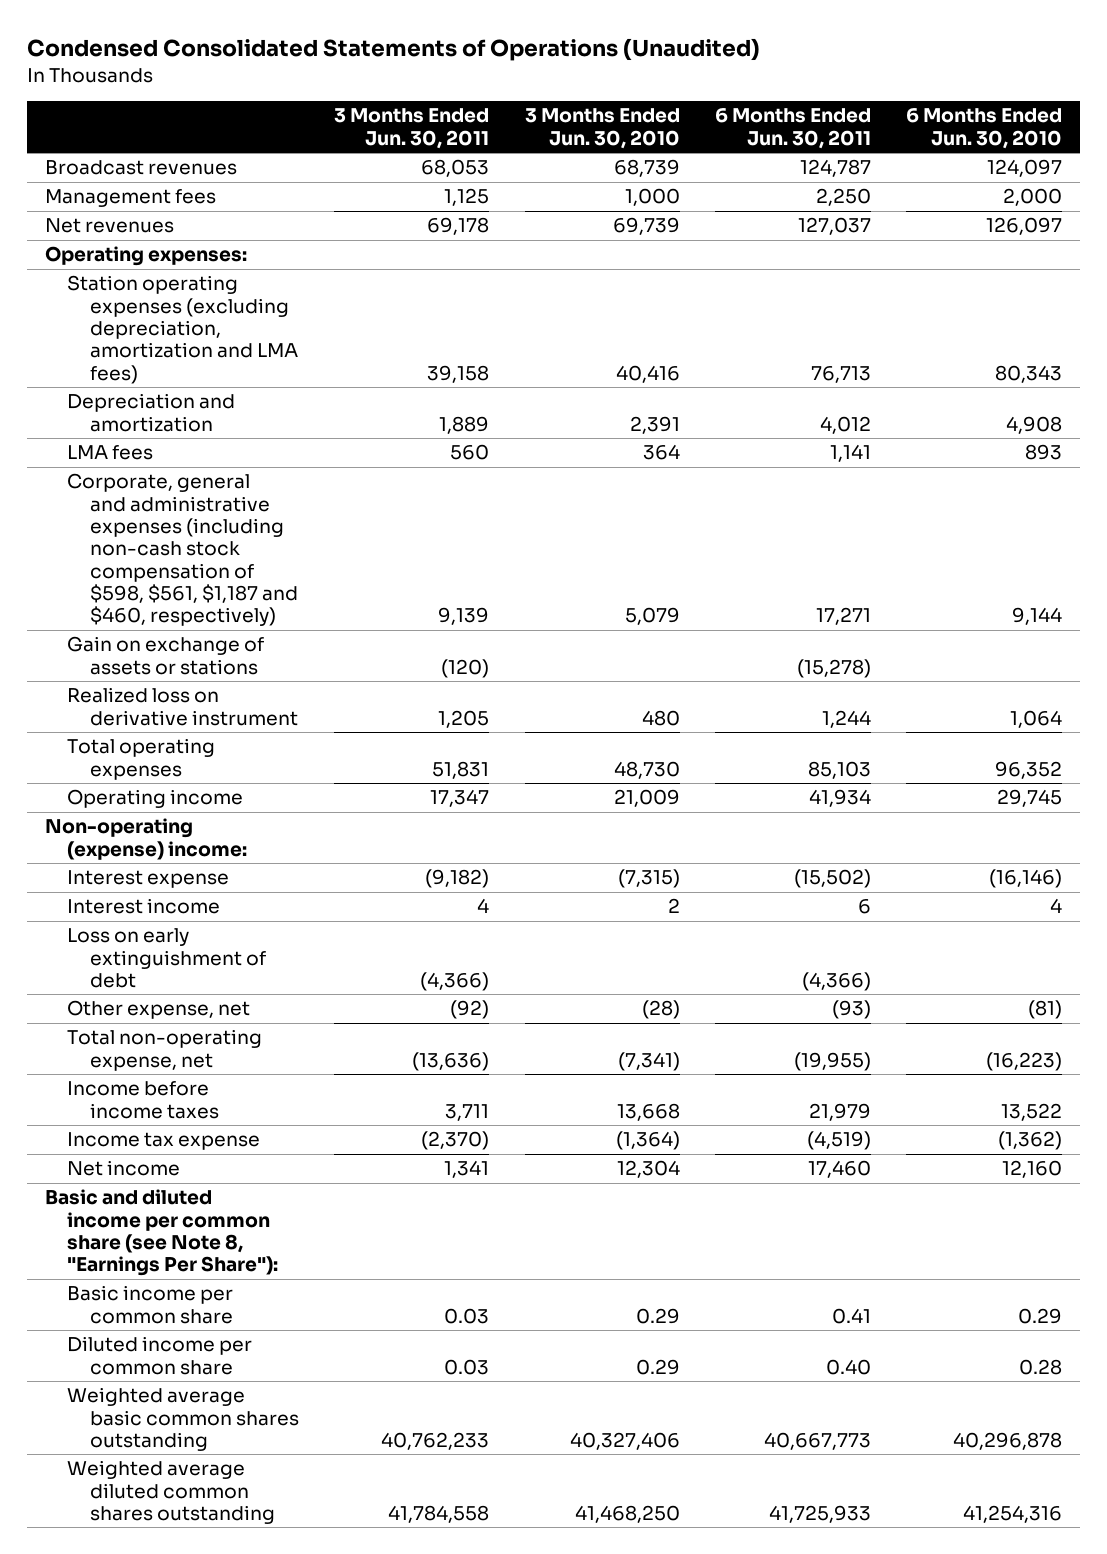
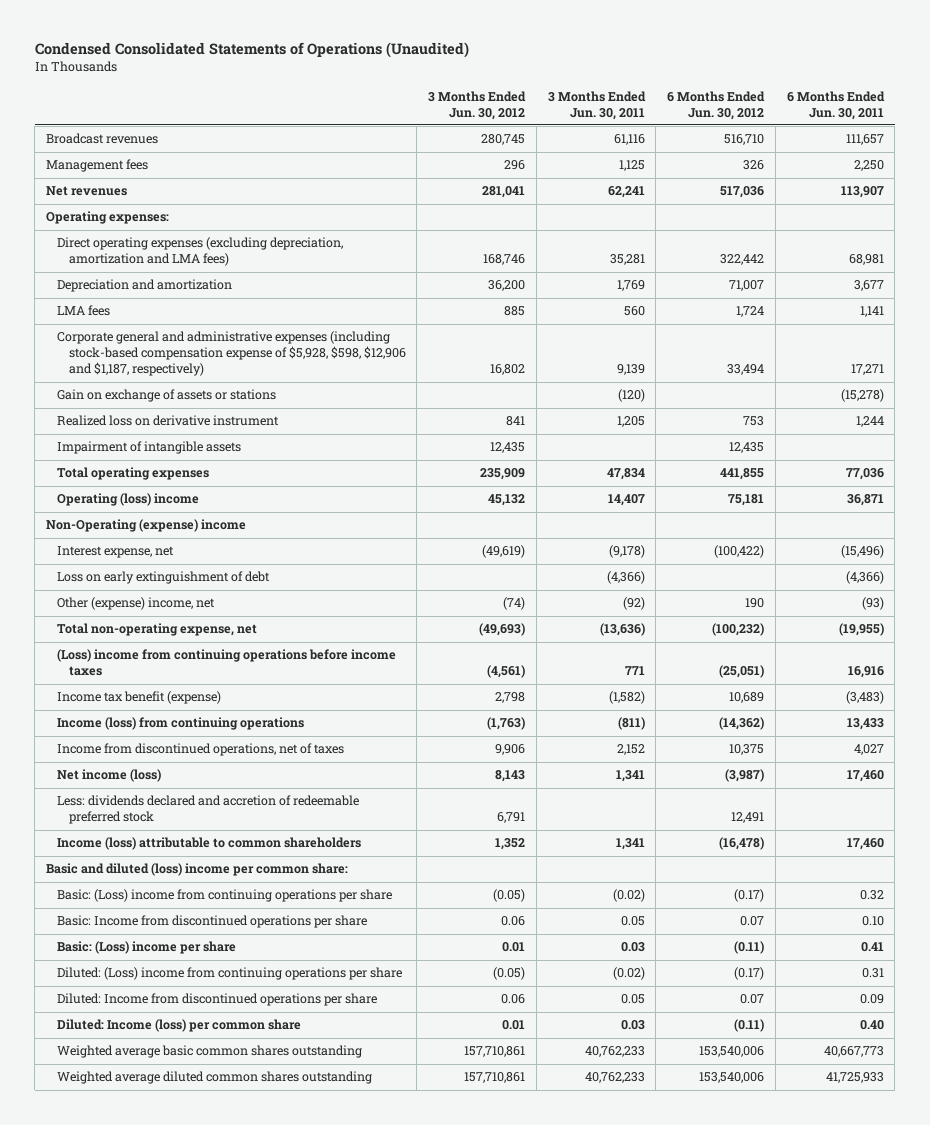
- | 3 Months Ended Jun. 30, 2011 | 3 Months Ended Jun. 30, 2010 | 6 Months Ended Jun. 30, 2011 | 6 Months Ended Jun. 30, 2010
+ | 3 Months Ended Jun. 30, 2012 | 3 Months Ended Jun. 30, 2011 | 6 Months Ended Jun. 30, 2012 | 6 Months Ended Jun. 30, 2011
- Broadcast revenues | 68,053 | 68,739 | 124,787 | 124,097
+ Broadcast revenues | 280,745 | 61,116 | 516,710 | 111,657
- Net revenues | 69,178 | 69,739 | 127,037 | 126,097
+ Net revenues | 281,041 | 62,241 | 517,036 | 113,907
- Station operating expenses (excluding depreciation, amortization and LMA fees) | 39,158 | 40,416 | 76,713 | 80,343
- Depreciation and amortization | 1,889 | 2,391 | 4,012 | 4,908
+ Direct operating expenses (excluding depreciation, amortization and LMA fees) | 168,746 | 35,281 | 322,442 | 68,981
+ Depreciation and amortization | 36,200 | 1,769 | 71,007 | 3,677
- Corporate, general and administrative expenses (including non-cash stock compensation of $598, $561, $1,187 and $460, respectively) | 9,139 | 5,079 | 17,271 | 9,144
+ Corporate general and administrative expenses (including stock-based compensation expense of $5,928, $598, $12,906 and $1,187, respectively) | 16,802 | 9,139 | 33,494 | 17,271
- Total operating expenses | 51,831 | 48,730 | 85,103 | 96,352
- Operating income | 17,347 | 21,009 | 41,934 | 29,745
- Non-operating (expense) income:
- Interest expense | (9,182) | (7,315) | (15,502) | (16,146)
- Interest income | 4 | 2 | 6 | 4
+ Impairment of intangible assets | 12,435 | | 12,435 |
+ Total operating expenses | 235,909 | 47,834 | 441,855 | 77,036
+ Operating (loss) income | 45,132 | 14,407 | 75,181 | 36,871
+ Non-Operating (expense) income
+ Interest expense, net | (49,619) | (9,178) | (100,422) | (15,496)
- Other expense, net | (92) | (28) | (93) | (81)
+ Other (expense) income, net | (74) | (92) | 190 | (93)
- Income before income taxes | 3,711 | 13,668 | 21,979 | 13,522
- Income tax expense | (2,370) | (1,364) | (4,519) | (1,362)
- Net income | 1,341 | 12,304 | 17,460 | 12,160
- Basic and diluted income per common share (see Note 8, "Earnings Per Share"):
- Basic income per common share | 0.03 | 0.29 | 0.41 | 0.29
- Diluted income per common share | 0.03 | 0.29 | 0.40 | 0.28
+ (Loss) income from continuing operations before income taxes | (4,561) | 771 | (25,051) | 16,916
+ Income tax benefit (expense) | 2,798 | (1,582) | 10,689 | (3,483)
+ Income (loss) from continuing operations | (1,763) | (811) | (14,362) | 13,433
+ Income from discontinued operations, net of taxes | 9,906 | 2,152 | 10,375 | 4,027
+ Net income (loss) | 8,143 | 1,341 | (3,987) | 17,460
+ Less: dividends declared and accretion of redeemable preferred stock | 6,791 | | 12,491 |
+ Income (loss) attributable to common shareholders | 1,352 | 1,341 | (16,478) | 17,460
+ Basic and diluted (loss) income per common share:
+ Basic: (Loss) income from continuing operations per share | (0.05) | (0.02) | (0.17) | 0.32
+ Basic: Income from discontinued operations per share | 0.06 | 0.05 | 0.07 | 0.10
+ Basic: (Loss) income per share | 0.01 | 0.03 | (0.11) | 0.41
+ Diluted: (Loss) income from continuing operations per share | (0.05) | (0.02) | (0.17) | 0.31
+ Diluted: Income from discontinued operations per share | 0.06 | 0.05 | 0.07 | 0.09
+ Diluted: Income (loss) per common share | 0.01 | 0.03 | (0.11) | 0.40
- Weighted average diluted common shares outstanding | 41,784,558 | 41,468,250 | 41,725,933 | 41,254,316
+ Weighted average diluted common shares outstanding | 157,710,861 | 40,762,233 | 153,540,006 | 41,725,933

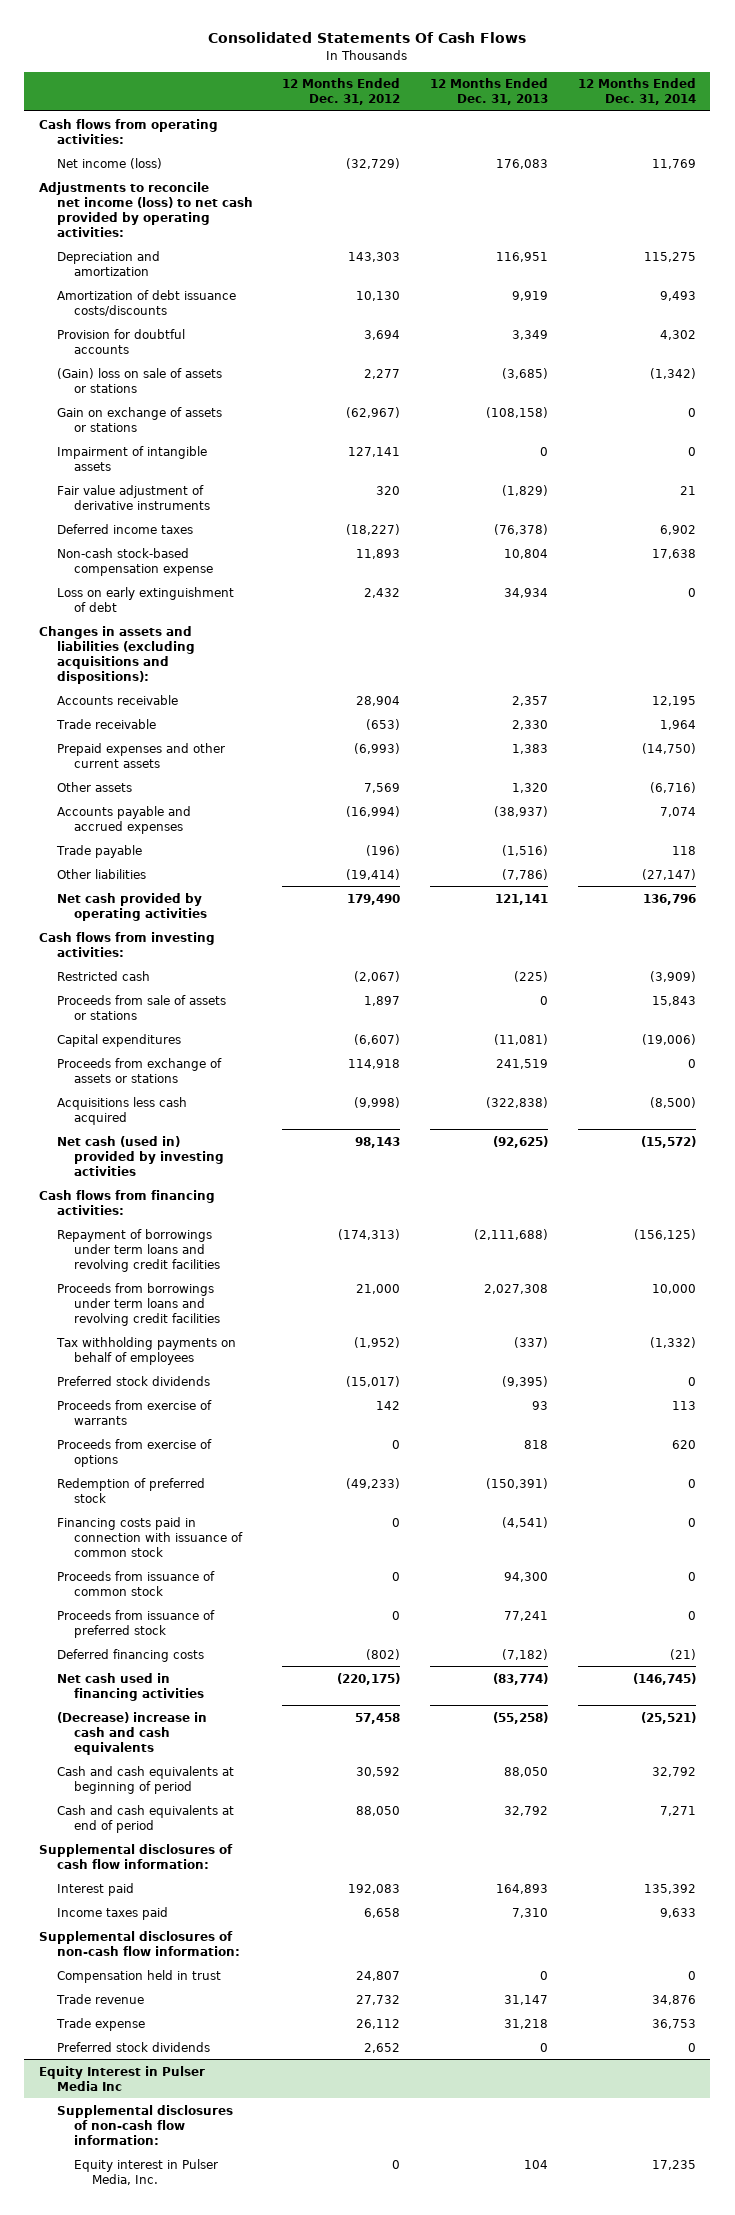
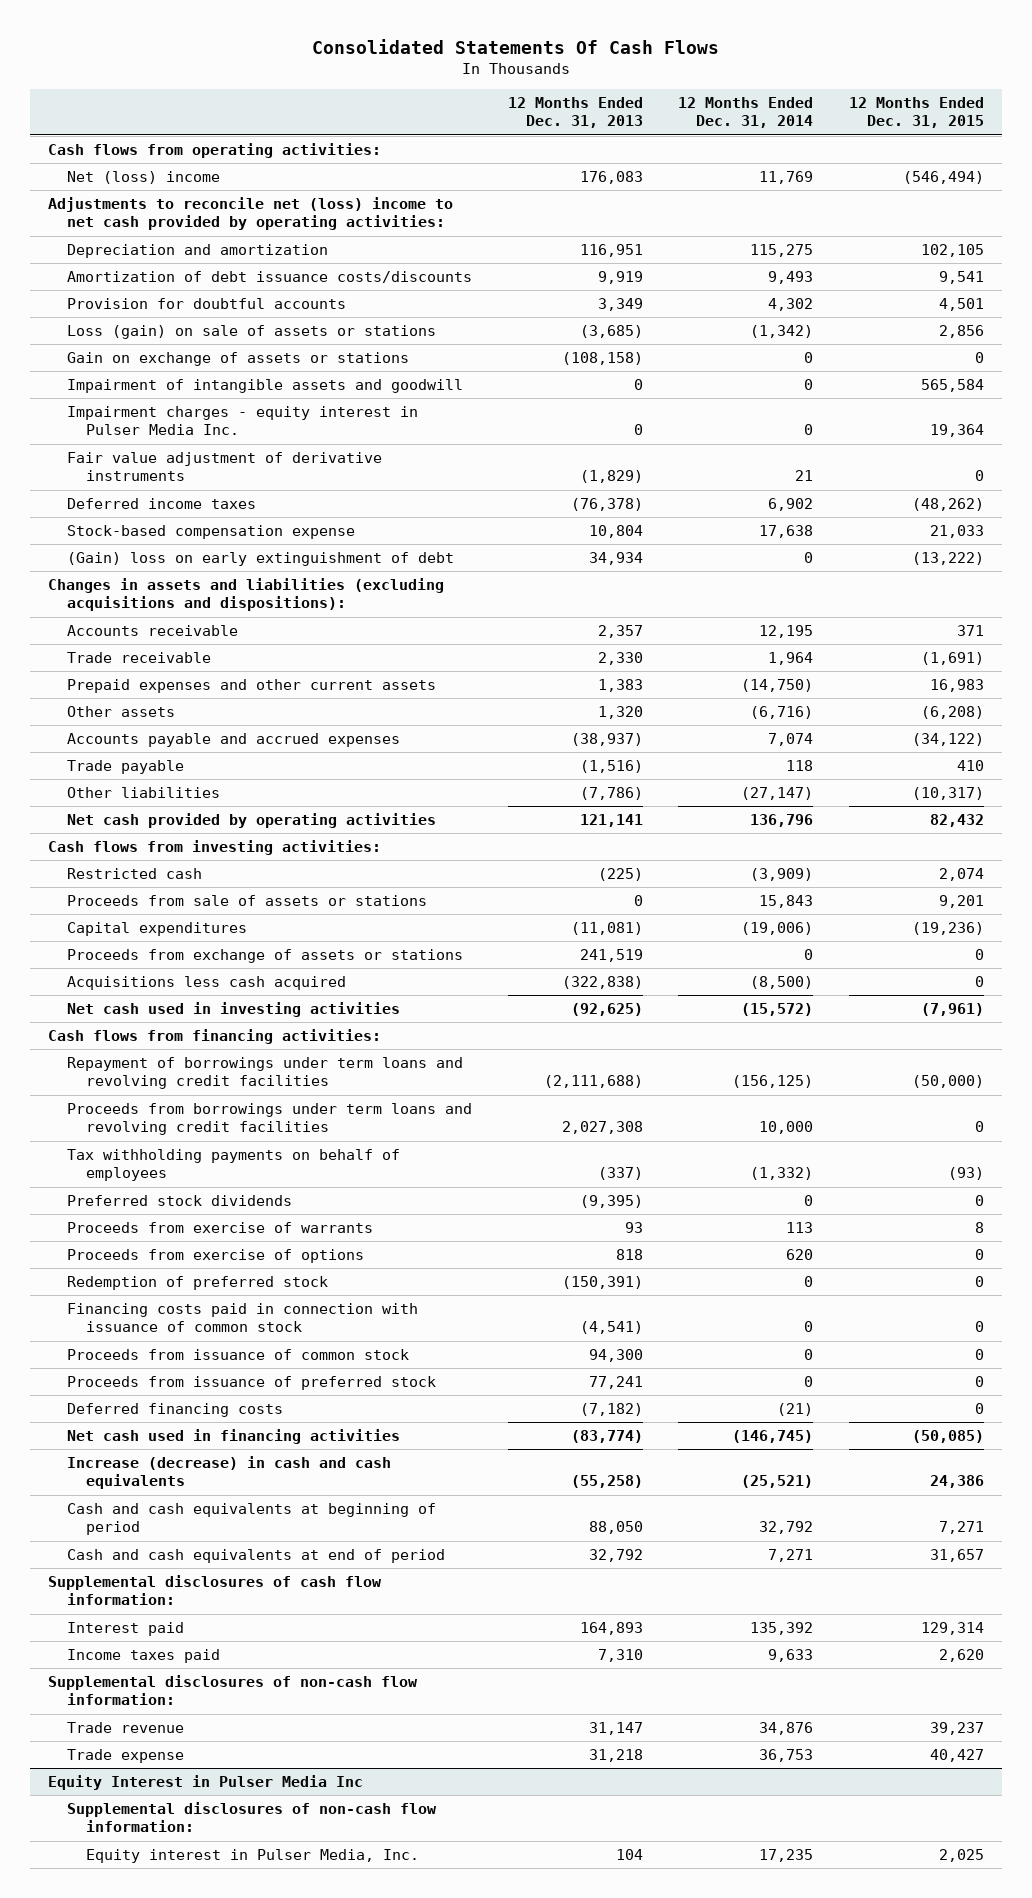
- | 12 Months Ended Dec. 31, 2012 | 12 Months Ended Dec. 31, 2013 | 12 Months Ended Dec. 31, 2014
+ | 12 Months Ended Dec. 31, 2013 | 12 Months Ended Dec. 31, 2014 | 12 Months Ended Dec. 31, 2015
- Net income (loss) | (32,729) | 176,083 | 11,769
- Adjustments to reconcile net income (loss) to net cash provided by operating activities:
+ Net (loss) income | 176,083 | 11,769 | (546,494)
+ Adjustments to reconcile net (loss) income to net cash provided by operating activities:
- (Gain) loss on sale of assets or stations | 2,277 | (3,685) | (1,342)
+ Loss (gain) on sale of assets or stations | (3,685) | (1,342) | 2,856
- Impairment of intangible assets | 127,141 | 0 | 0
+ Impairment of intangible assets and goodwill | 0 | 0 | 565,584
+ Impairment charges - equity interest in Pulser Media Inc. | 0 | 0 | 19,364
- Non-cash stock-based compensation expense | 11,893 | 10,804 | 17,638
- Loss on early extinguishment of debt | 2,432 | 34,934 | 0
+ Stock-based compensation expense | 10,804 | 17,638 | 21,033
+ (Gain) loss on early extinguishment of debt | 34,934 | 0 | (13,222)
- Net cash (used in) provided by investing activities | 98,143 | (92,625) | (15,572)
+ Net cash used in investing activities | (92,625) | (15,572) | (7,961)
- (Decrease) increase in cash and cash equivalents | 57,458 | (55,258) | (25,521)
+ Increase (decrease) in cash and cash equivalents | (55,258) | (25,521) | 24,386
- Compensation held in trust | 24,807 | 0 | 0
- Preferred stock dividends | 2,652 | 0 | 0

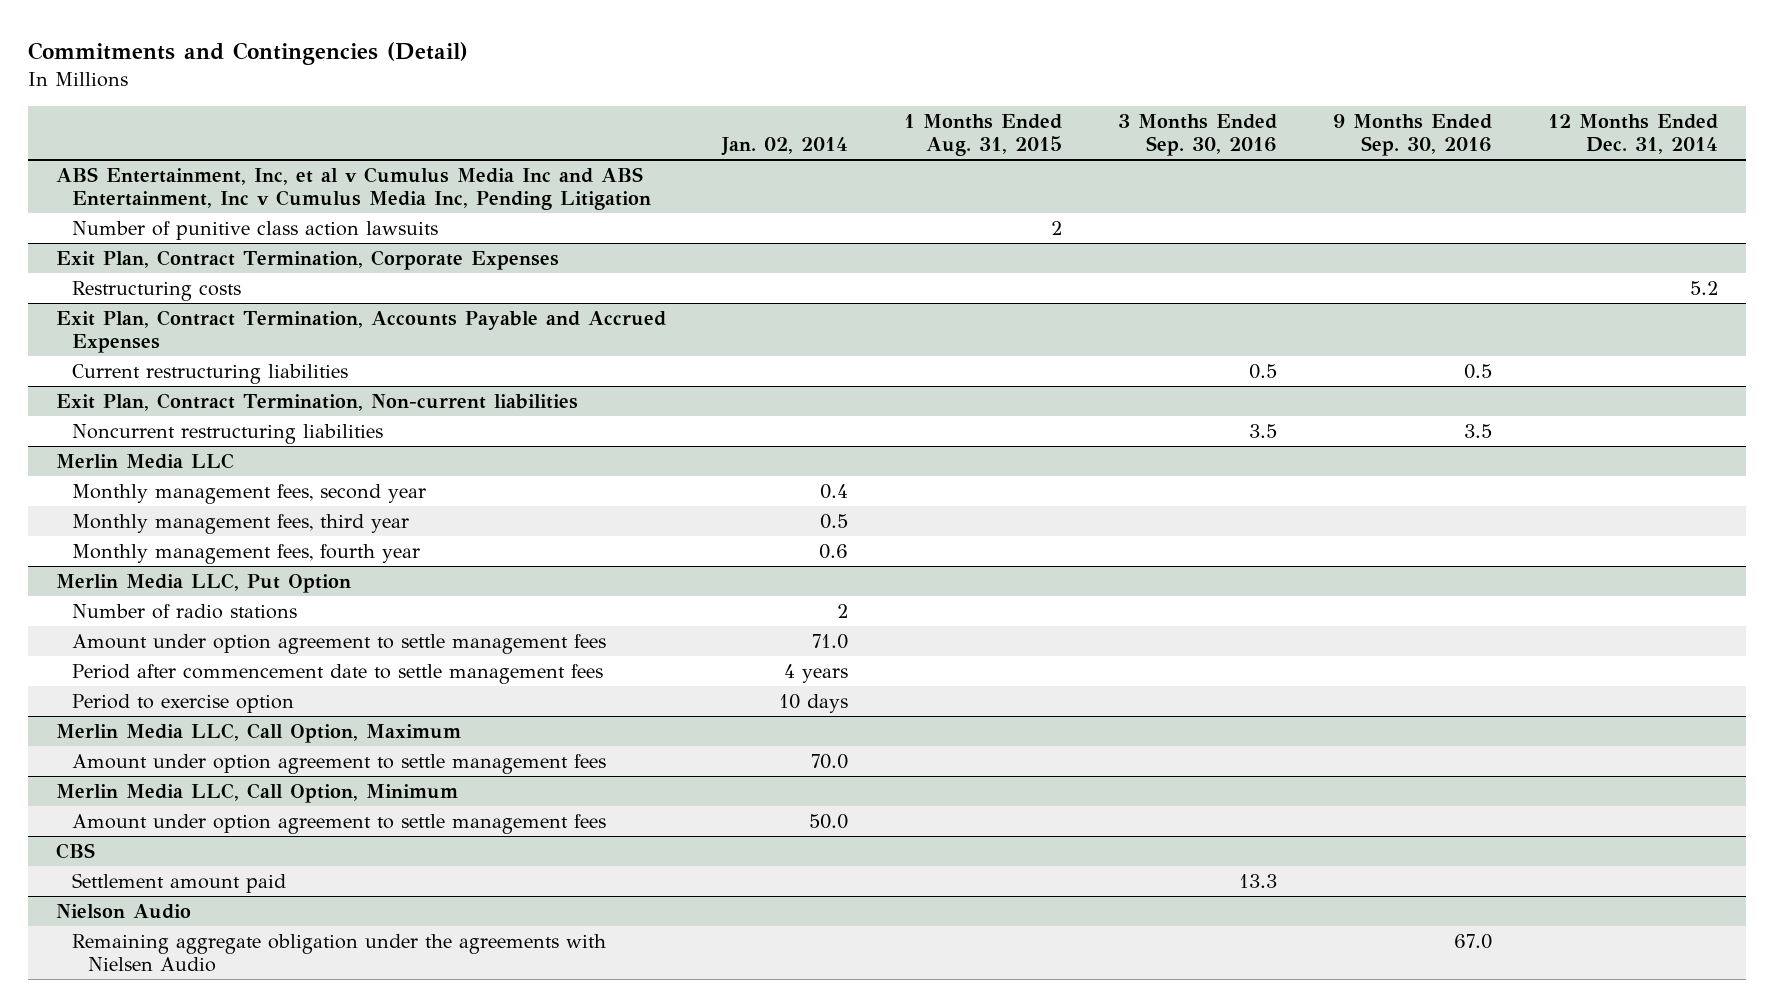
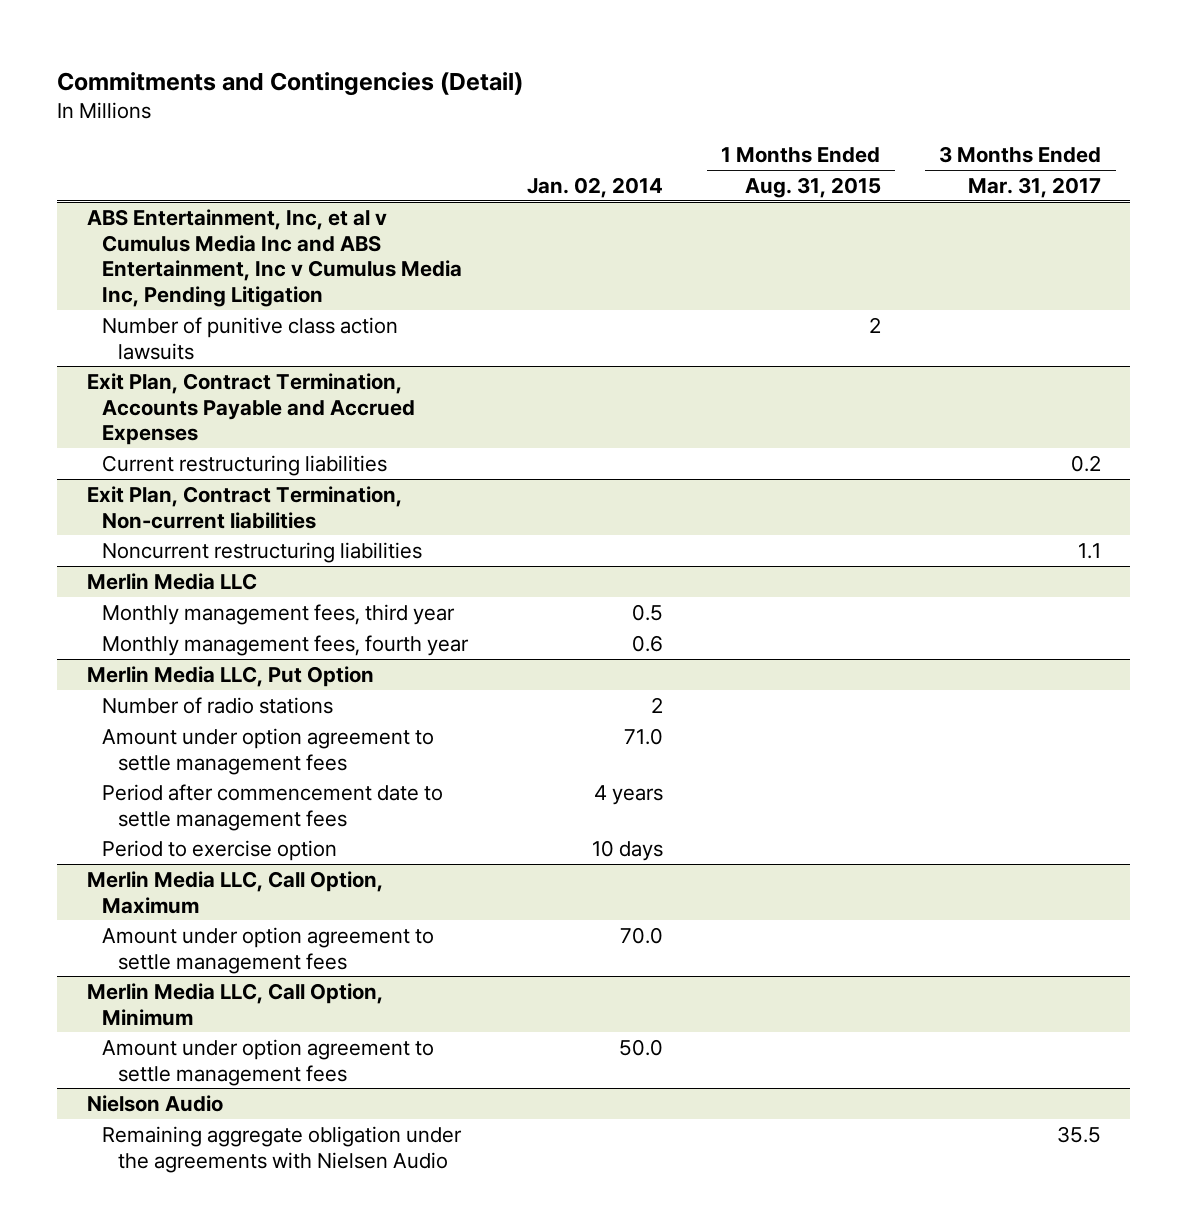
- | Jan. 02, 2014 | 1 Months Ended Aug. 31, 2015 | 3 Months Ended Sep. 30, 2016 | 9 Months Ended Sep. 30, 2016 | 12 Months Ended Dec. 31, 2014
+ | Jan. 02, 2014 | 1 Months Ended Aug. 31, 2015 | 3 Months Ended Mar. 31, 2017
- Exit Plan, Contract Termination, Corporate Expenses
- Restructuring costs | | | | | 5.2
@ Merlin Media LLC
- Monthly management fees, second year | 0.4 | | | |
- CBS
- Settlement amount paid | | | 13.3 | |

